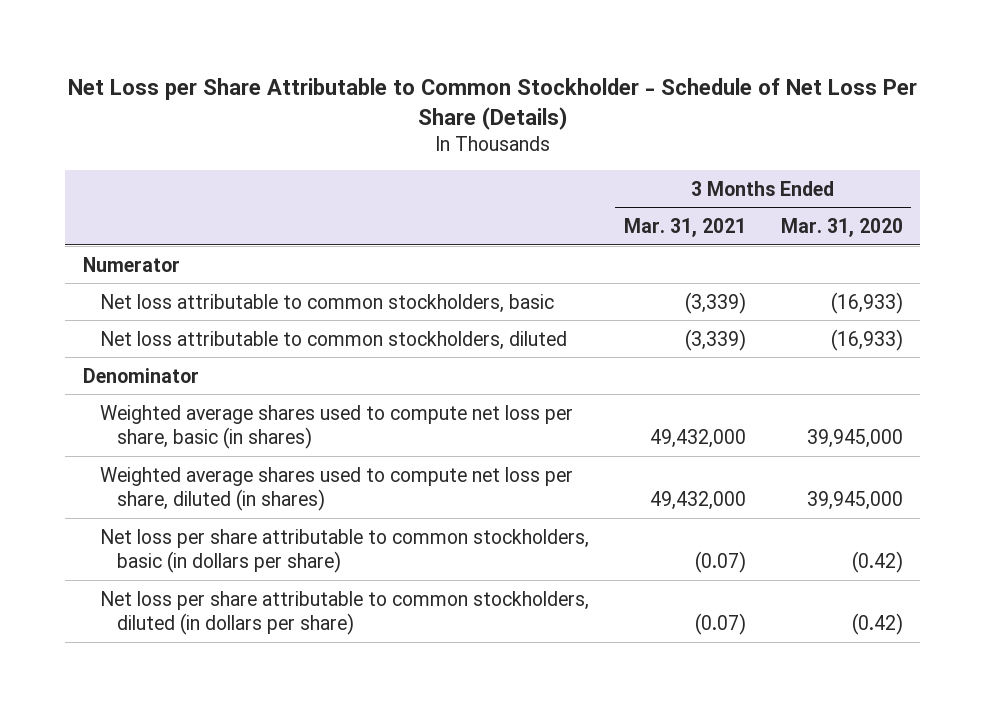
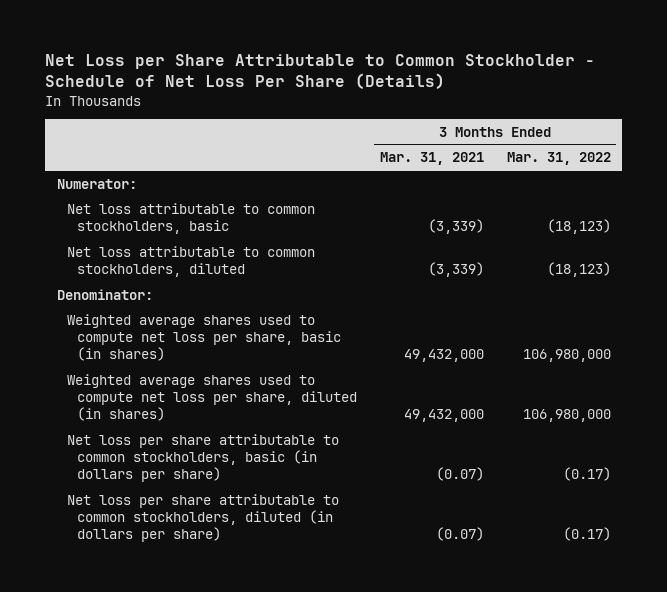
- | 3 Months Ended Mar. 31, 2021 | 3 Months Ended Mar. 31, 2020
+ | 3 Months Ended Mar. 31, 2021 | 3 Months Ended Mar. 31, 2022
- Numerator
+ Numerator:
- Denominator
+ Denominator:

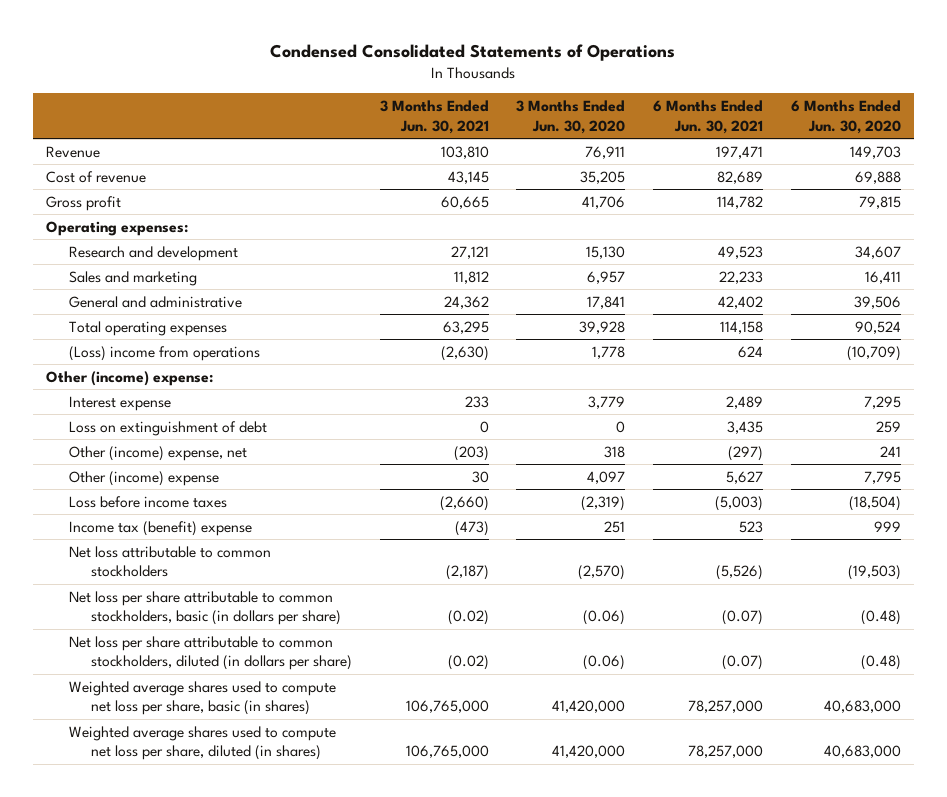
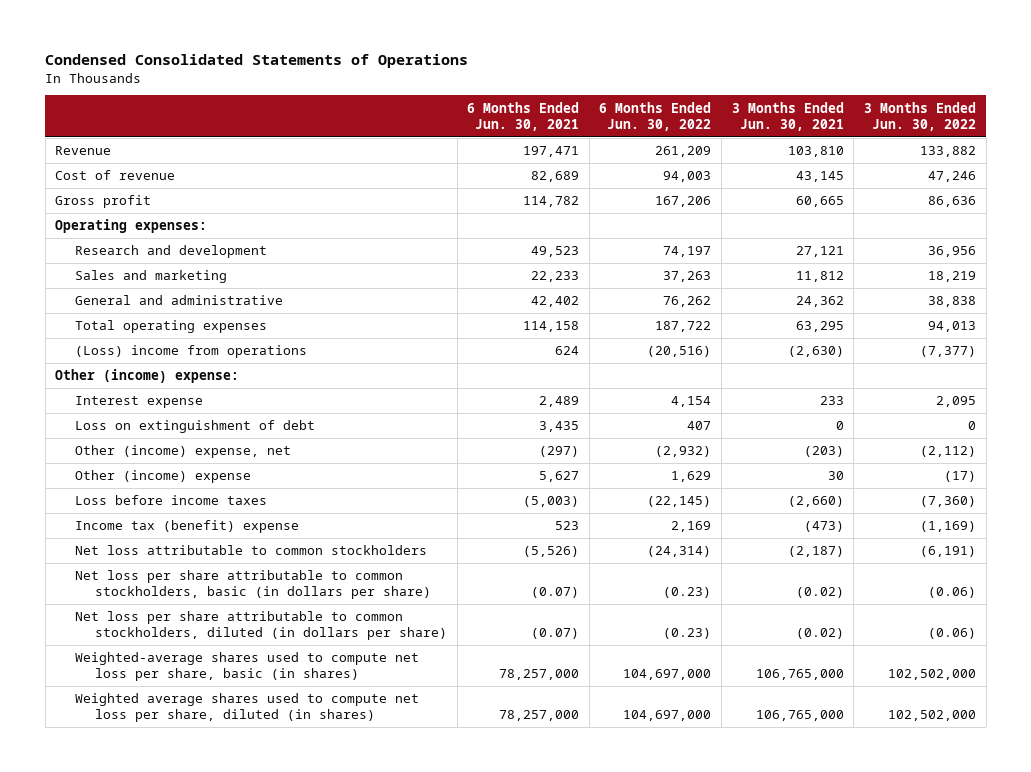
- | 3 Months Ended Jun. 30, 2021 | 3 Months Ended Jun. 30, 2020 | 6 Months Ended Jun. 30, 2021 | 6 Months Ended Jun. 30, 2020
+ | 6 Months Ended Jun. 30, 2021 | 6 Months Ended Jun. 30, 2022 | 3 Months Ended Jun. 30, 2021 | 3 Months Ended Jun. 30, 2022
- Weighted average shares used to compute net loss per share, basic (in shares) | 106,765,000 | 41,420,000 | 78,257,000 | 40,683,000
+ Weighted-average shares used to compute net loss per share, basic (in shares) | 78,257,000 | 104,697,000 | 106,765,000 | 102,502,000

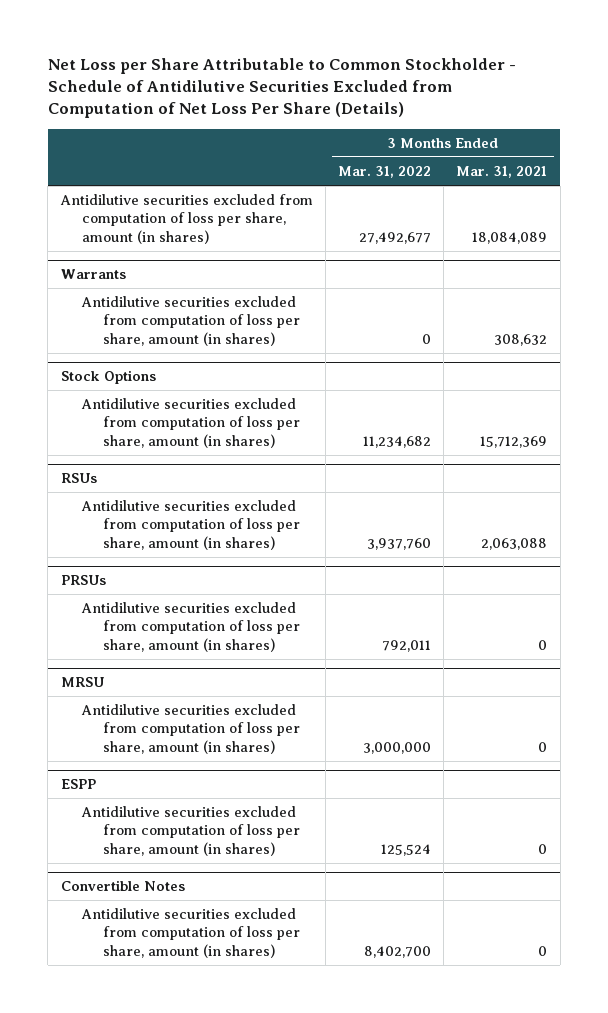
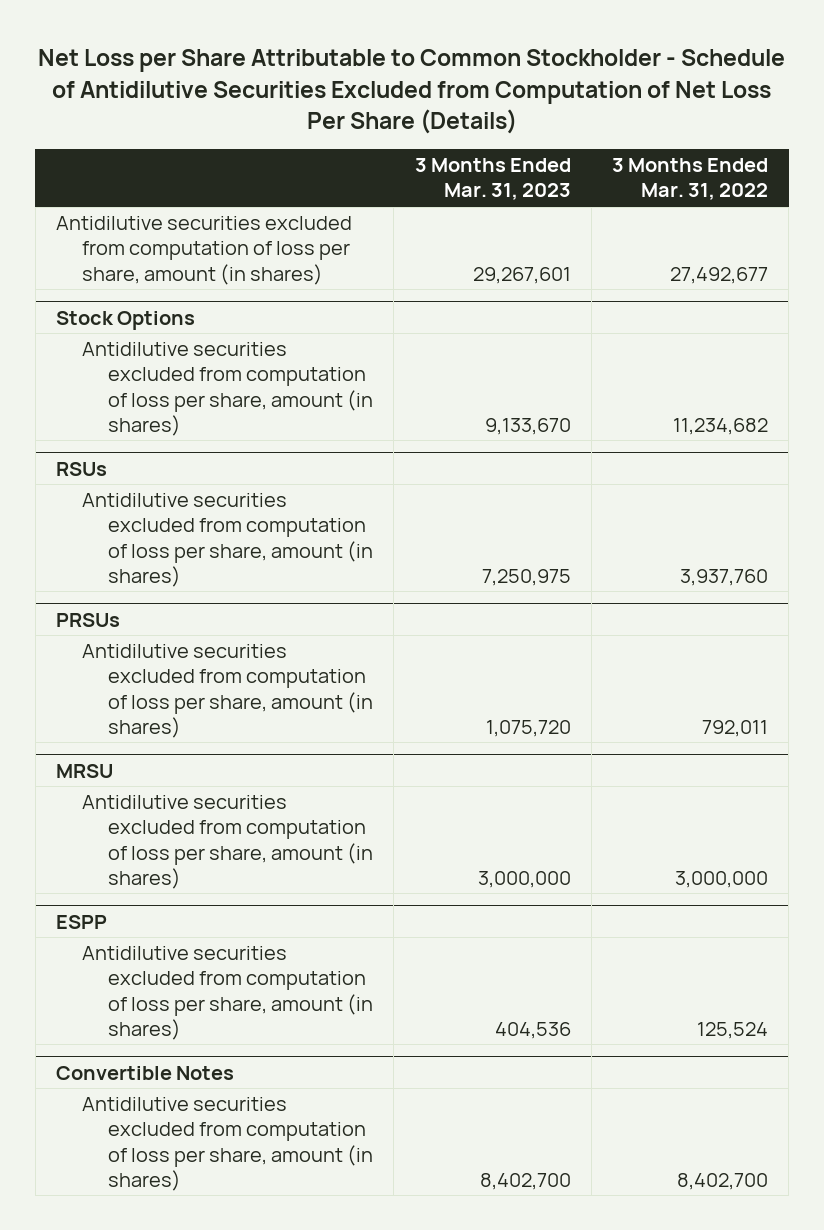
- | 3 Months Ended Mar. 31, 2022 | 3 Months Ended Mar. 31, 2021
+ | 3 Months Ended Mar. 31, 2023 | 3 Months Ended Mar. 31, 2022
- Warrants
- Antidilutive securities excluded from computation of loss per share, amount (in shares) | 0 | 308,632

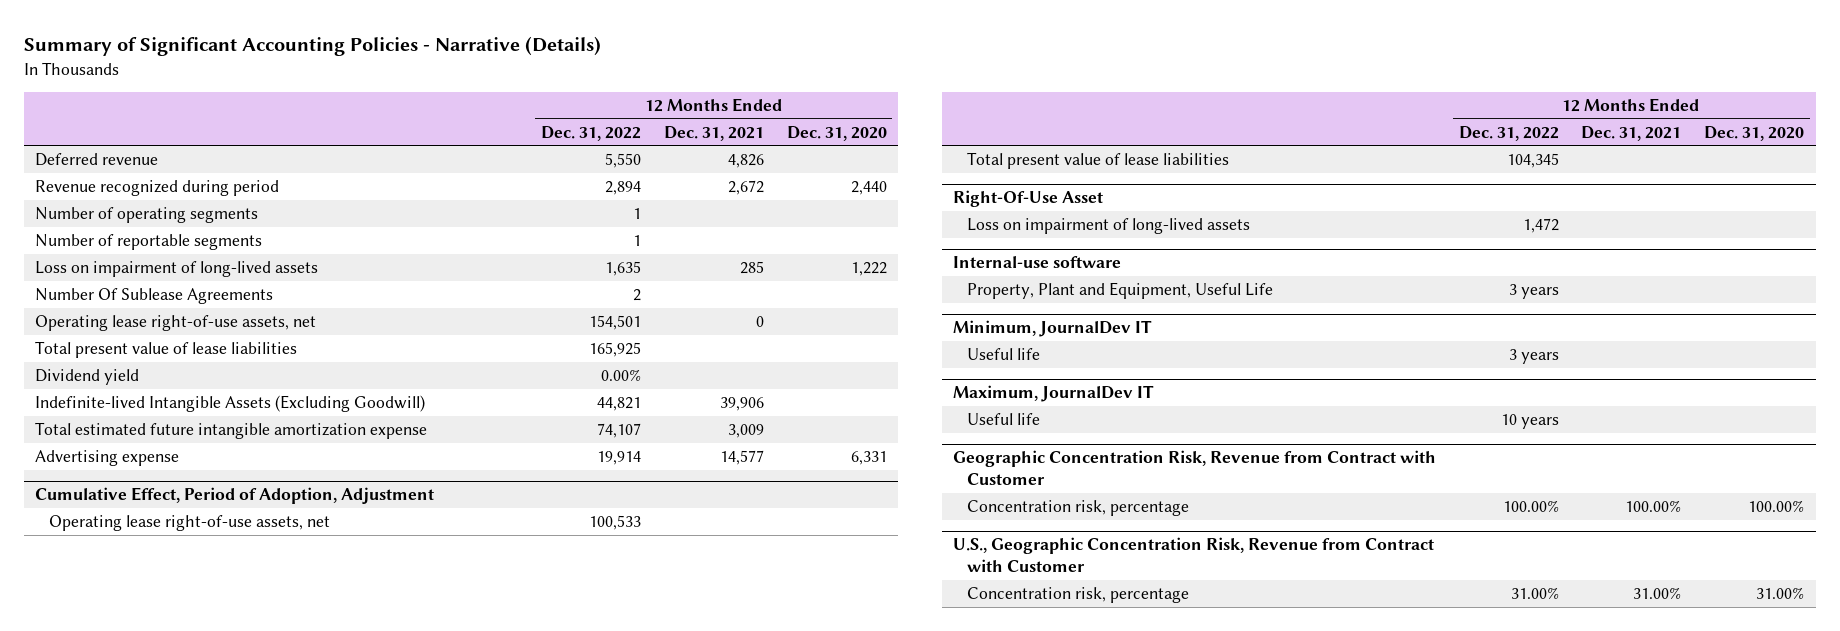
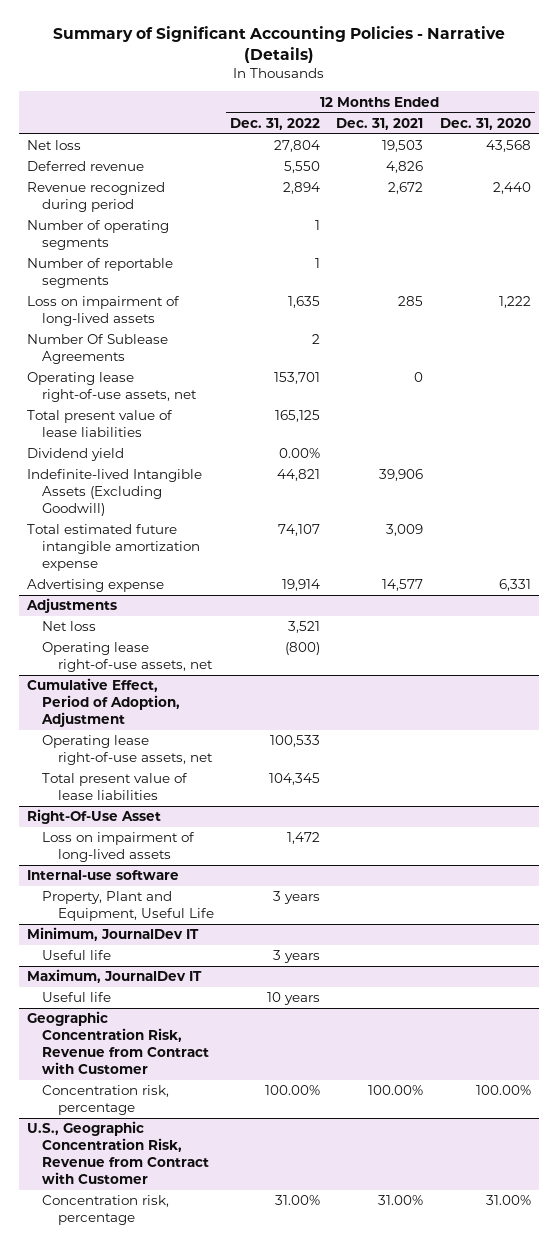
+ Net loss | 27,804 | 19,503 | 43,568
- Operating lease right-of-use assets, net | 154,501 | 0 |
- Total present value of lease liabilities | 165,925 | |
+ Operating lease right-of-use assets, net | 153,701 | 0 |
+ Total present value of lease liabilities | 165,125 | |
+ Adjustments
+ Net loss | 3,521 | |
+ Operating lease right-of-use assets, net | (800) | |

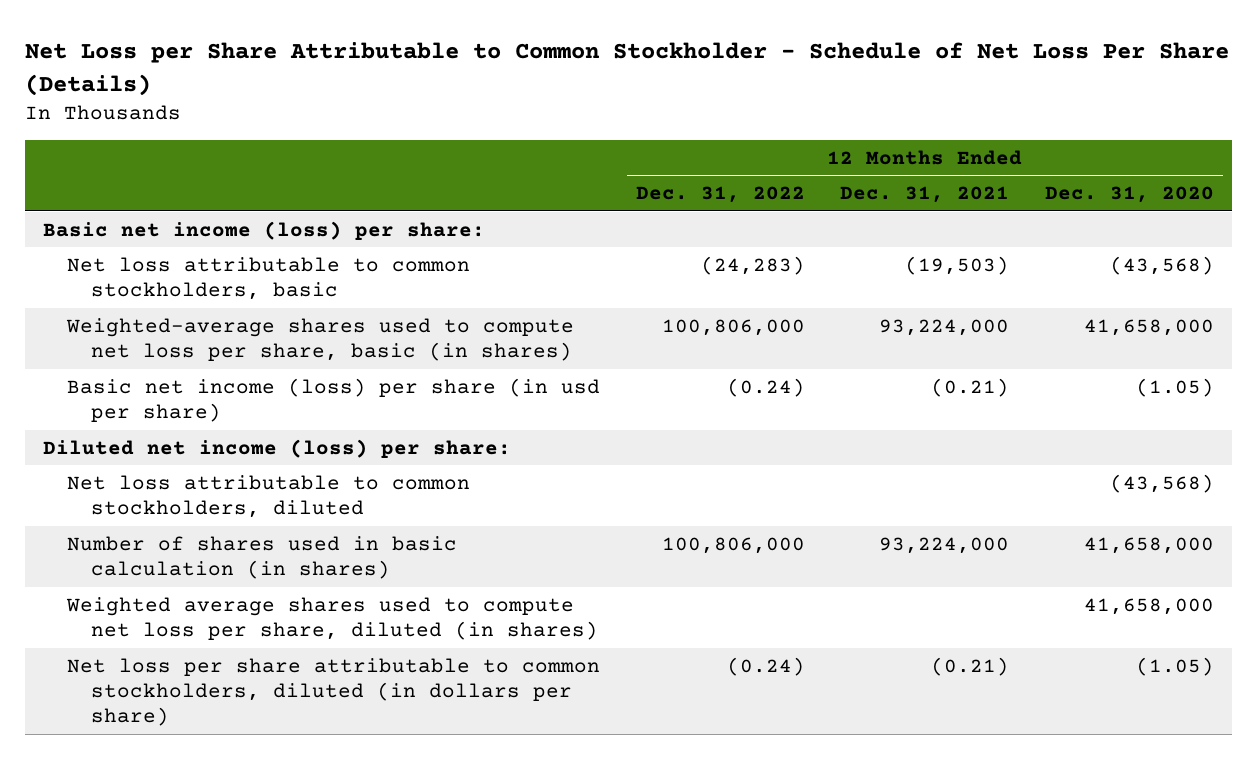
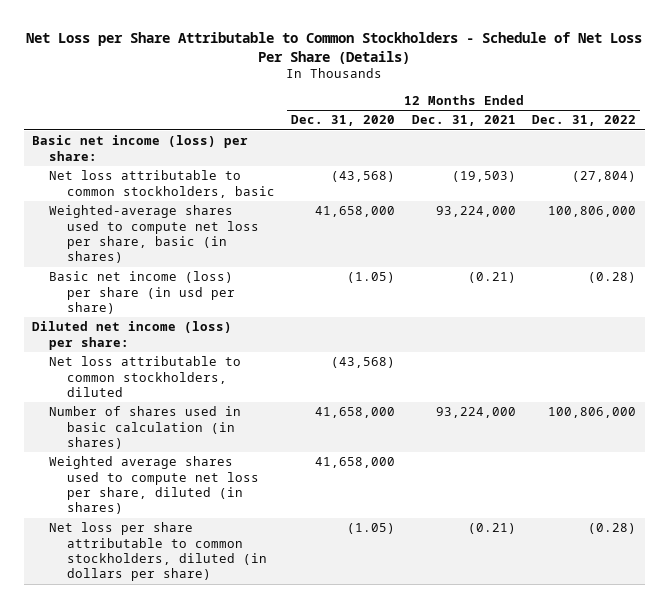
- Net Loss per Share Attributable to Common Stockholder - Schedule of Net Loss Per Share (Details)
+ Net Loss per Share Attributable to Common Stockholders - Schedule of Net Loss Per Share (Details)
- | 12 Months Ended Dec. 31, 2022 | 12 Months Ended Dec. 31, 2021 | 12 Months Ended Dec. 31, 2020
+ | 12 Months Ended Dec. 31, 2020 | 12 Months Ended Dec. 31, 2021 | 12 Months Ended Dec. 31, 2022
- Net loss attributable to common stockholders, basic | (24,283) | (19,503) | (43,568)
+ Net loss attributable to common stockholders, basic | (43,568) | (19,503) | (27,804)
- Basic net income (loss) per share (in usd per share) | (0.24) | (0.21) | (1.05)
+ Basic net income (loss) per share (in usd per share) | (1.05) | (0.21) | (0.28)
- Net loss per share attributable to common stockholders, diluted (in dollars per share) | (0.24) | (0.21) | (1.05)
+ Net loss per share attributable to common stockholders, diluted (in dollars per share) | (1.05) | (0.21) | (0.28)

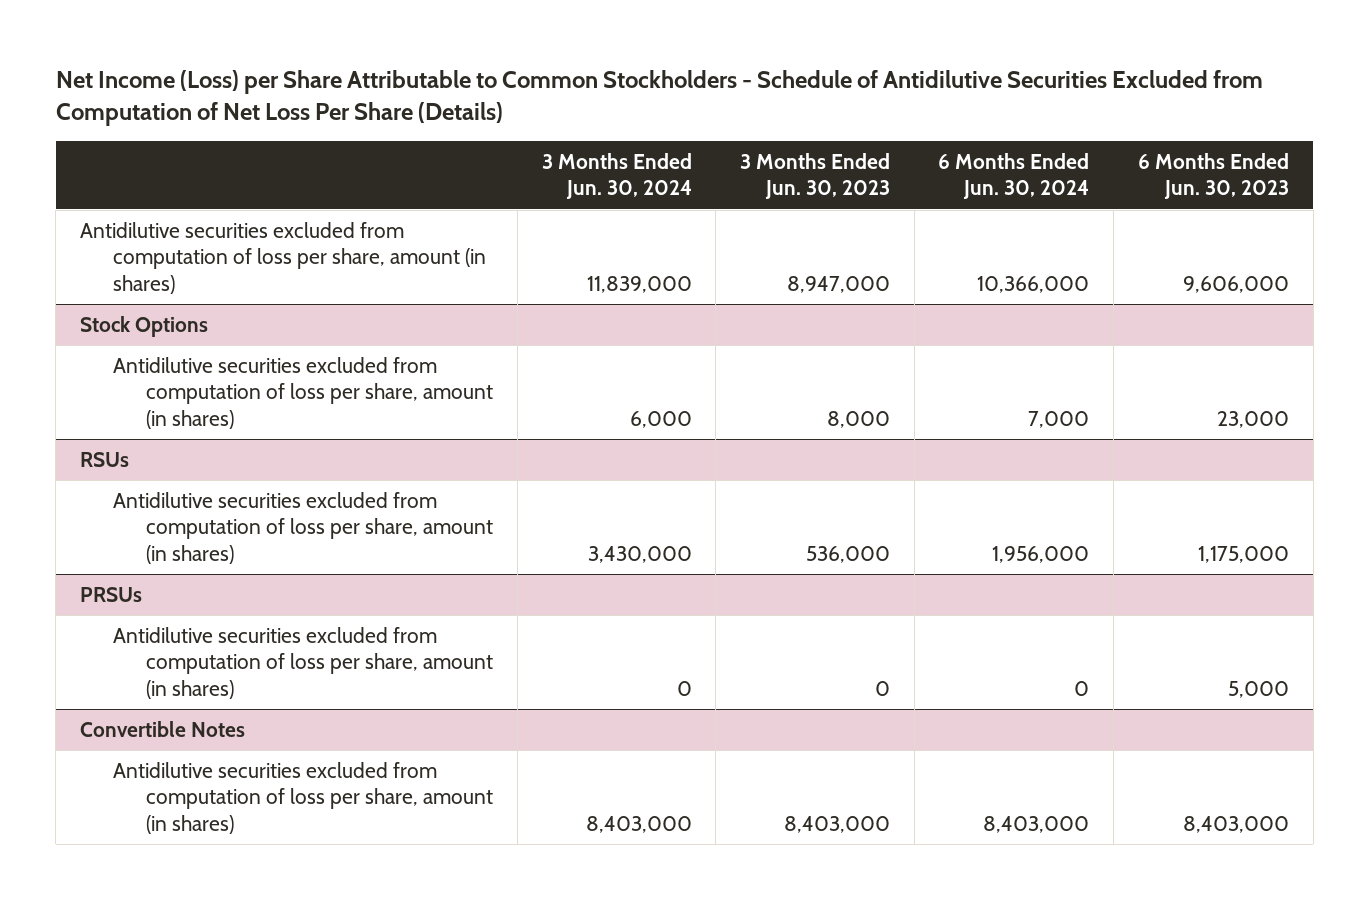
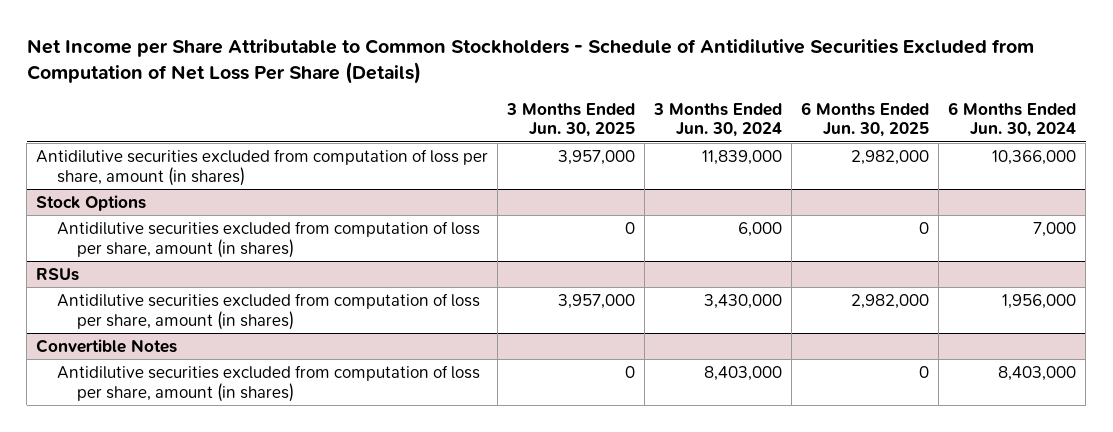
- Net Income (Loss) per Share Attributable to Common Stockholders - Schedule of Antidilutive Securities Excluded from Computation of Net Loss Per Share (Details)
+ Net Income per Share Attributable to Common Stockholders - Schedule of Antidilutive Securities Excluded from Computation of Net Loss Per Share (Details)
- | 3 Months Ended Jun. 30, 2024 | 3 Months Ended Jun. 30, 2023 | 6 Months Ended Jun. 30, 2024 | 6 Months Ended Jun. 30, 2023
+ | 3 Months Ended Jun. 30, 2025 | 3 Months Ended Jun. 30, 2024 | 6 Months Ended Jun. 30, 2025 | 6 Months Ended Jun. 30, 2024
- PRSUs
- Antidilutive securities excluded from computation of loss per share, amount (in shares) | 0 | 0 | 0 | 5,000

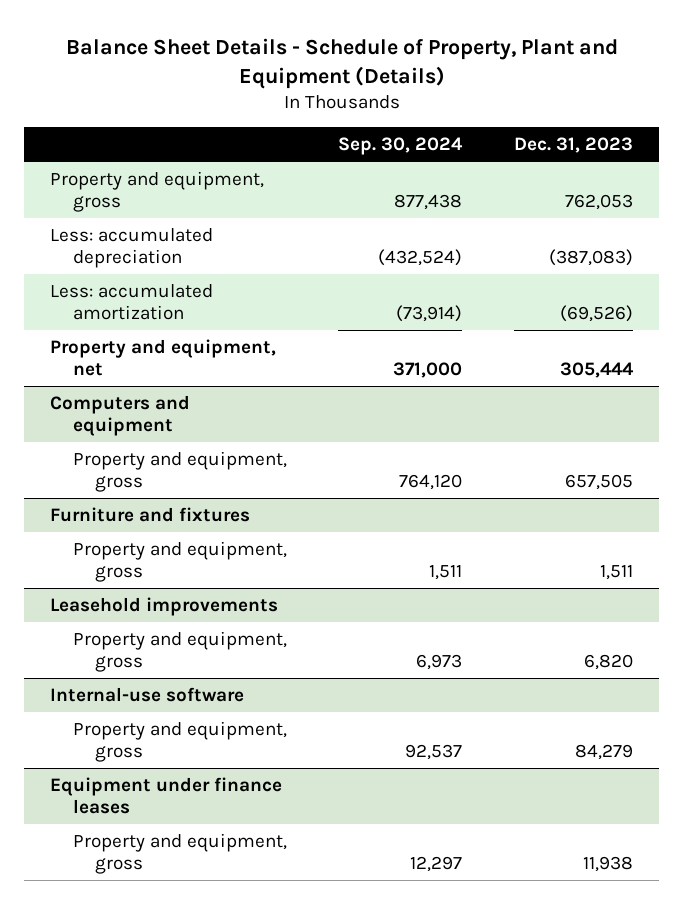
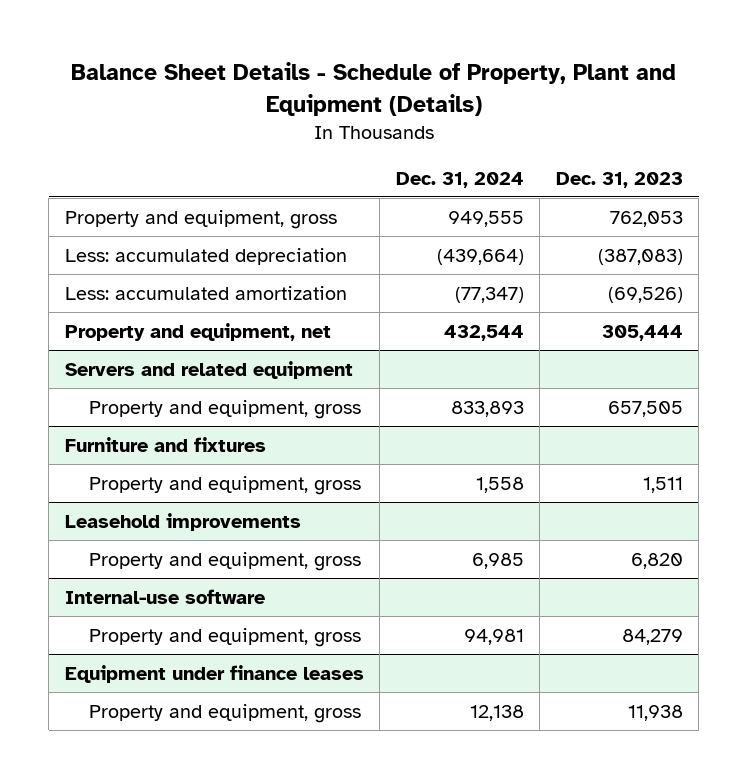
- | Sep. 30, 2024 | Dec. 31, 2023
+ | Dec. 31, 2024 | Dec. 31, 2023
- Computers and equipment
+ Servers and related equipment

